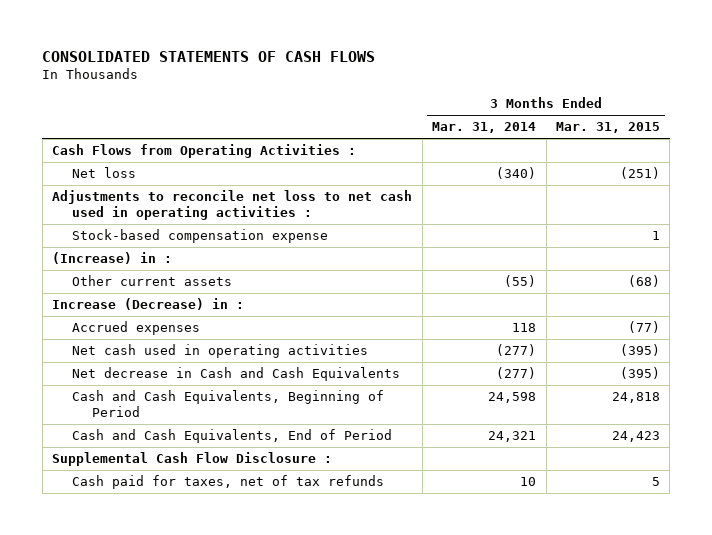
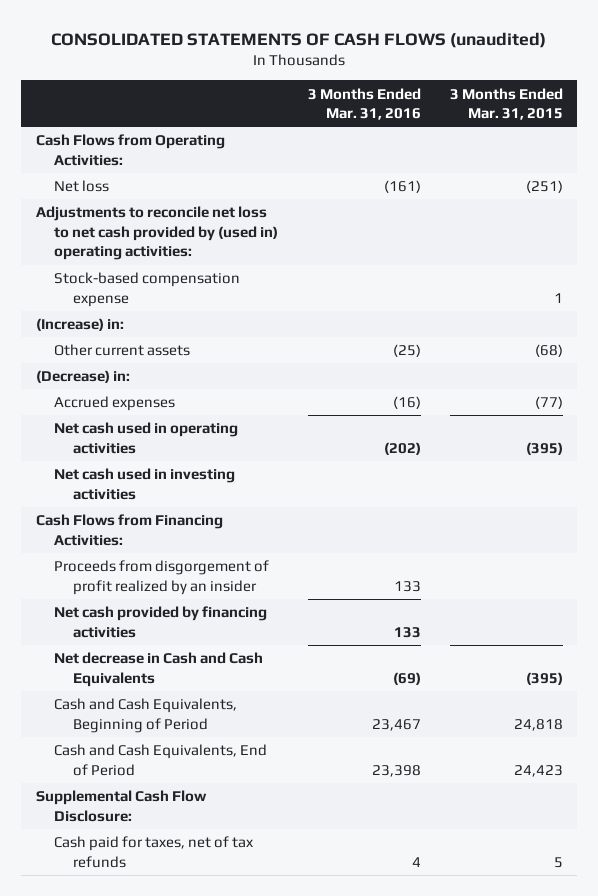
- CONSOLIDATED STATEMENTS OF CASH FLOWS
+ CONSOLIDATED STATEMENTS OF CASH FLOWS (unaudited)
- | 3 Months Ended Mar. 31, 2014 | 3 Months Ended Mar. 31, 2015
+ | 3 Months Ended Mar. 31, 2016 | 3 Months Ended Mar. 31, 2015
- Cash Flows from Operating Activities :
+ Cash Flows from Operating Activities:
- Adjustments to reconcile net loss to net cash used in operating activities :
+ Adjustments to reconcile net loss to net cash provided by (used in) operating activities:
- (Increase) in :
+ (Increase) in:
- Increase (Decrease) in :
+ (Decrease) in:
+ Net cash used in investing activities
+ Cash Flows from Financing Activities:
+ Proceeds from disgorgement of profit realized by an insider | 133 |
+ Net cash provided by financing activities | 133 |
- Supplemental Cash Flow Disclosure :
+ Supplemental Cash Flow Disclosure:

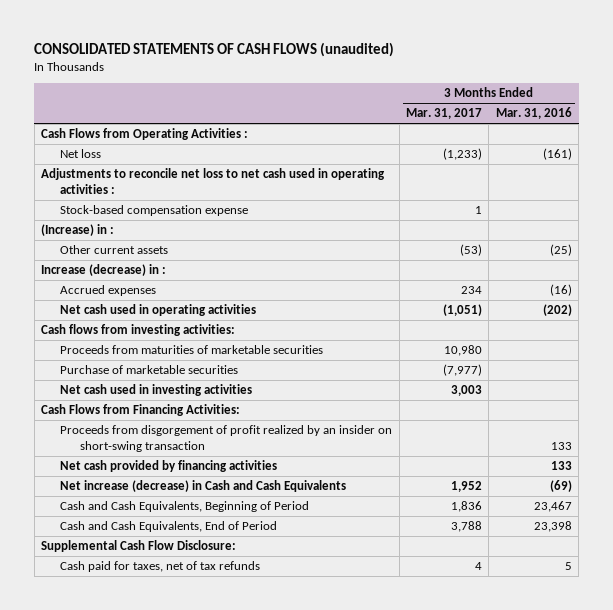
- | 3 Months Ended Mar. 31, 2016 | 3 Months Ended Mar. 31, 2015
+ | 3 Months Ended Mar. 31, 2017 | 3 Months Ended Mar. 31, 2016
- Cash Flows from Operating Activities:
+ Cash Flows from Operating Activities :
- Adjustments to reconcile net loss to net cash provided by (used in) operating activities:
+ Adjustments to reconcile net loss to net cash used in operating activities :
- (Increase) in:
+ (Increase) in :
- (Decrease) in:
+ Increase (decrease) in :
+ Cash flows from investing activities:
+ Proceeds from maturities of marketable securities | 10,980 |
+ Purchase of marketable securities | (7,977) |
- Proceeds from disgorgement of profit realized by an insider | 133 |
+ Proceeds from disgorgement of profit realized by an insider on short-swing transaction | | 133
- Net decrease in Cash and Cash Equivalents | (69) | (395)
+ Net increase (decrease) in Cash and Cash Equivalents | 1,952 | (69)
- Cash paid for taxes, net of tax refunds | 4 | 5
+ Cash paid for taxes, net of tax refunds | 4 | 5

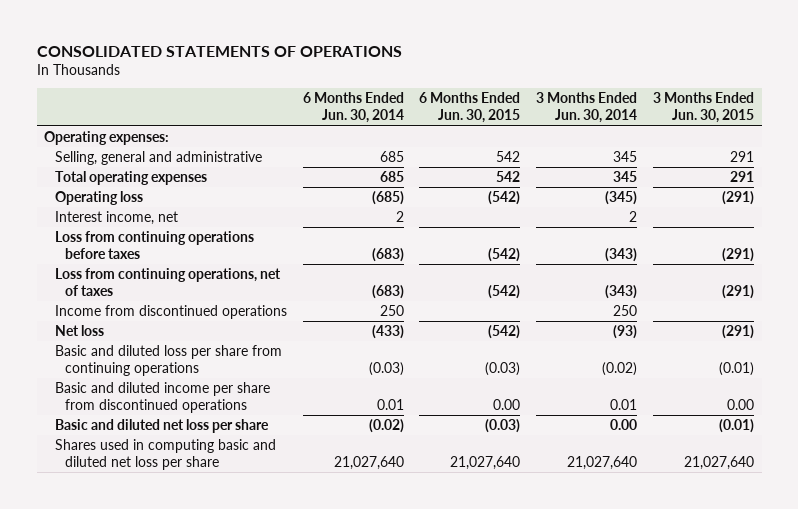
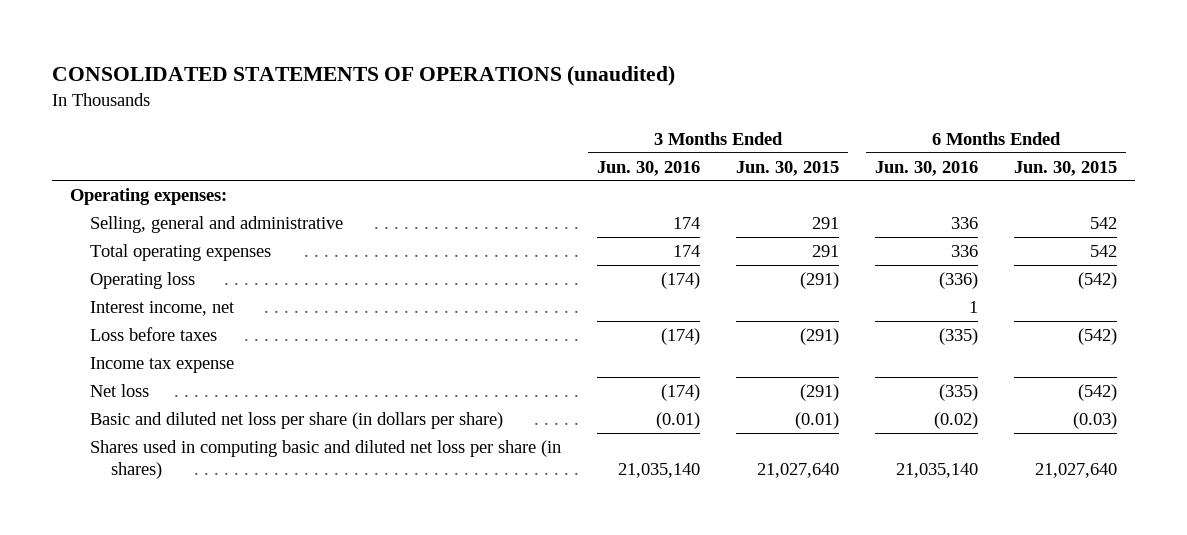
- CONSOLIDATED STATEMENTS OF OPERATIONS
+ CONSOLIDATED STATEMENTS OF OPERATIONS (unaudited)
- | 6 Months Ended Jun. 30, 2014 | 6 Months Ended Jun. 30, 2015 | 3 Months Ended Jun. 30, 2014 | 3 Months Ended Jun. 30, 2015
+ | 3 Months Ended Jun. 30, 2016 | 3 Months Ended Jun. 30, 2015 | 6 Months Ended Jun. 30, 2016 | 6 Months Ended Jun. 30, 2015
- Loss from continuing operations before taxes | (683) | (542) | (343) | (291)
- Loss from continuing operations, net of taxes | (683) | (542) | (343) | (291)
- Income from discontinued operations | 250 | | 250 |
+ Loss before taxes | (174) | (291) | (335) | (542)
+ Income tax expense
- Basic and diluted loss per share from continuing operations | (0.03) | (0.03) | (0.02) | (0.01)
- Basic and diluted income per share from discontinued operations | 0.01 | 0.00 | 0.01 | 0.00
- Basic and diluted net loss per share | (0.02) | (0.03) | 0.00 | (0.01)
- Shares used in computing basic and diluted net loss per share | 21,027,640 | 21,027,640 | 21,027,640 | 21,027,640
+ Basic and diluted net loss per share (in dollars per share) | (0.01) | (0.01) | (0.02) | (0.03)
+ Shares used in computing basic and diluted net loss per share (in shares) | 21,035,140 | 21,027,640 | 21,035,140 | 21,027,640

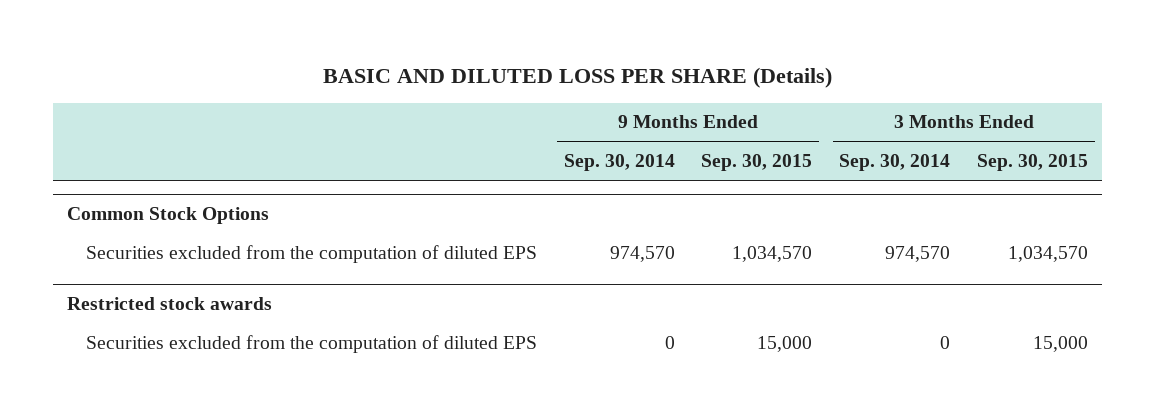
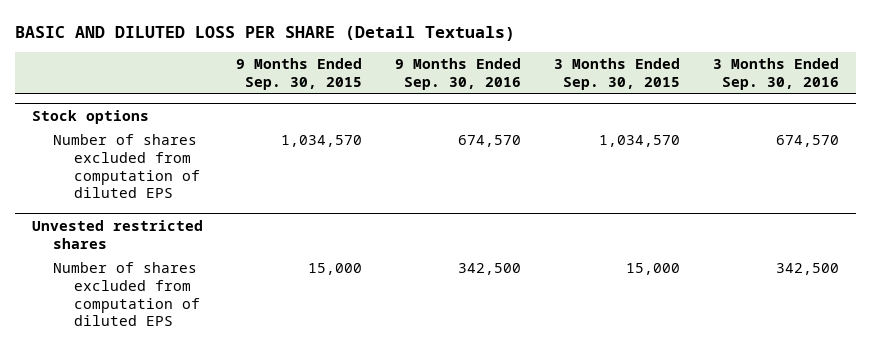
- BASIC AND DILUTED LOSS PER SHARE (Details)
+ BASIC AND DILUTED LOSS PER SHARE (Detail Textuals)
- | 9 Months Ended Sep. 30, 2014 | 9 Months Ended Sep. 30, 2015 | 3 Months Ended Sep. 30, 2014 | 3 Months Ended Sep. 30, 2015
+ | 9 Months Ended Sep. 30, 2015 | 9 Months Ended Sep. 30, 2016 | 3 Months Ended Sep. 30, 2015 | 3 Months Ended Sep. 30, 2016
- Common Stock Options
- Securities excluded from the computation of diluted EPS | 974,570 | 1,034,570 | 974,570 | 1,034,570
- Restricted stock awards
- Securities excluded from the computation of diluted EPS | 0 | 15,000 | 0 | 15,000
+ Stock options
+ Number of shares excluded from computation of diluted EPS | 1,034,570 | 674,570 | 1,034,570 | 674,570
+ Unvested restricted shares
+ Number of shares excluded from computation of diluted EPS | 15,000 | 342,500 | 15,000 | 342,500

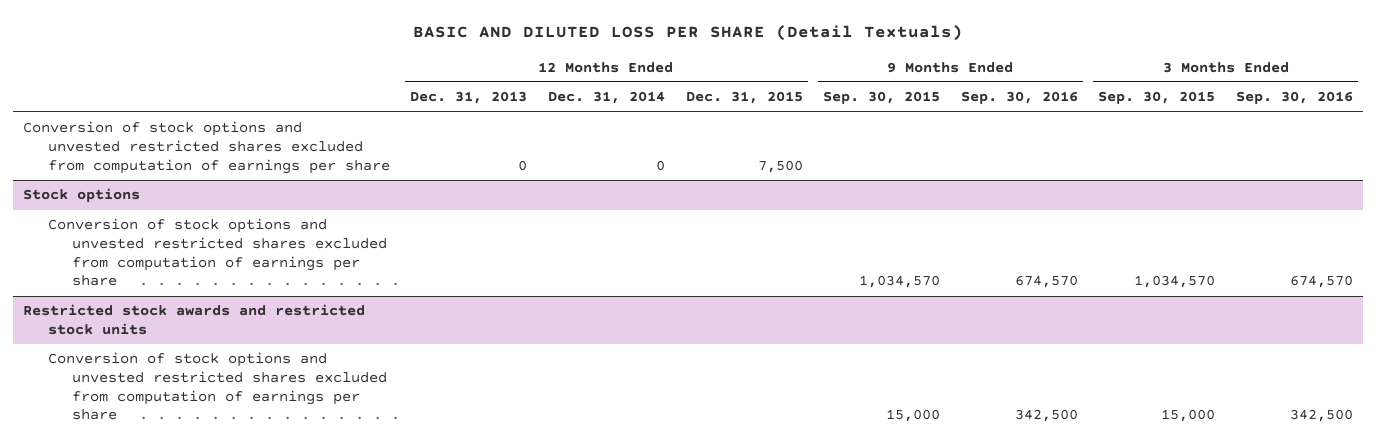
- | 9 Months Ended Sep. 30, 2015 | 9 Months Ended Sep. 30, 2016 | 3 Months Ended Sep. 30, 2015 | 3 Months Ended Sep. 30, 2016
+ | 12 Months Ended Dec. 31, 2013 | 12 Months Ended Dec. 31, 2014 | 12 Months Ended Dec. 31, 2015 | 9 Months Ended Sep. 30, 2015 | 9 Months Ended Sep. 30, 2016 | 3 Months Ended Sep. 30, 2015 | 3 Months Ended Sep. 30, 2016
+ Conversion of stock options and unvested restricted shares excluded from computation of earnings per share | 0 | 0 | 7,500 | | | |
@ Stock options
- Number of shares excluded from computation of diluted EPS | 1,034,570 | 674,570 | 1,034,570 | 674,570
- Unvested restricted shares
- Number of shares excluded from computation of diluted EPS | 15,000 | 342,500 | 15,000 | 342,500
@ Stock options
+ Conversion of stock options and unvested restricted shares excluded from computation of earnings per share | | | | 1,034,570 | 674,570 | 1,034,570 | 674,570
+ Restricted stock awards and restricted stock units
+ Conversion of stock options and unvested restricted shares excluded from computation of earnings per share | | | | 15,000 | 342,500 | 15,000 | 342,500

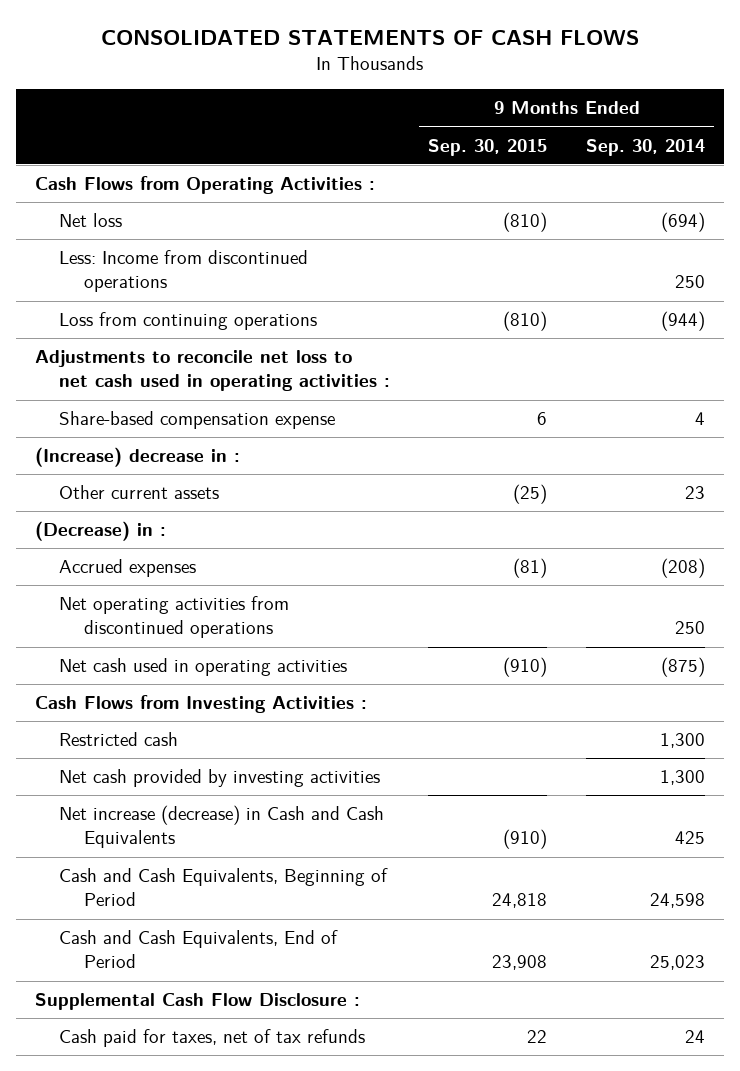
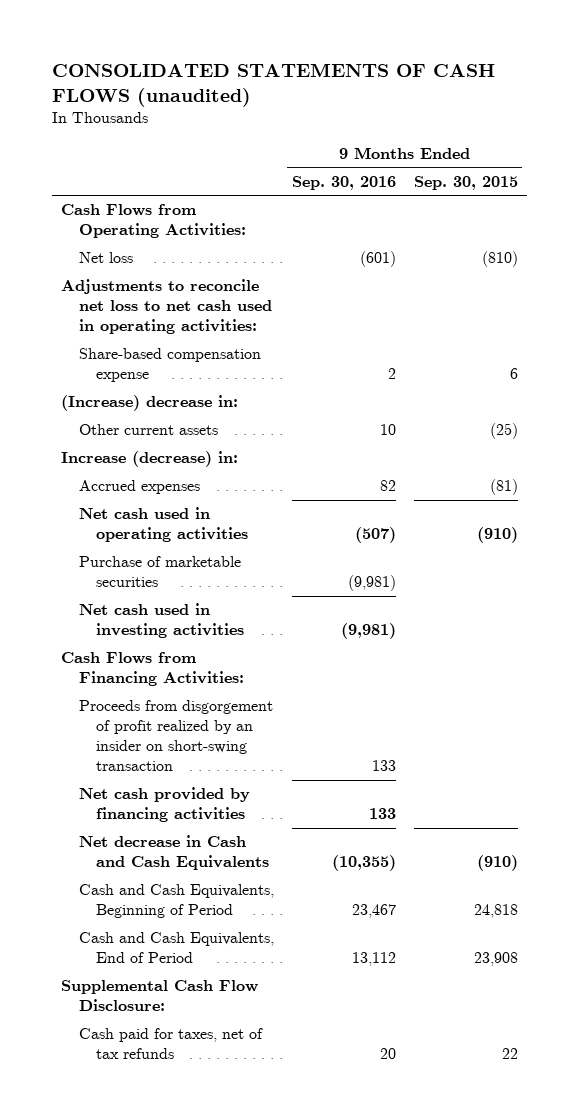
- CONSOLIDATED STATEMENTS OF CASH FLOWS
+ CONSOLIDATED STATEMENTS OF CASH FLOWS (unaudited)
- | 9 Months Ended Sep. 30, 2015 | 9 Months Ended Sep. 30, 2014
+ | 9 Months Ended Sep. 30, 2016 | 9 Months Ended Sep. 30, 2015
- Cash Flows from Operating Activities :
+ Cash Flows from Operating Activities:
- Less: Income from discontinued operations | | 250
- Loss from continuing operations | (810) | (944)
- Adjustments to reconcile net loss to net cash used in operating activities :
+ Adjustments to reconcile net loss to net cash used in operating activities:
- (Increase) decrease in :
+ (Increase) decrease in:
- (Decrease) in :
+ Increase (decrease) in:
- Net operating activities from discontinued operations | | 250
- Cash Flows from Investing Activities :
- Restricted cash | | 1,300
- Net cash provided by investing activities | | 1,300
- Net increase (decrease) in Cash and Cash Equivalents | (910) | 425
+ Purchase of marketable securities | (9,981) |
+ Net cash used in investing activities | (9,981) |
+ Cash Flows from Financing Activities:
+ Proceeds from disgorgement of profit realized by an insider on short-swing transaction | 133 |
+ Net cash provided by financing activities | 133 |
+ Net decrease in Cash and Cash Equivalents | (10,355) | (910)
- Supplemental Cash Flow Disclosure :
+ Supplemental Cash Flow Disclosure:

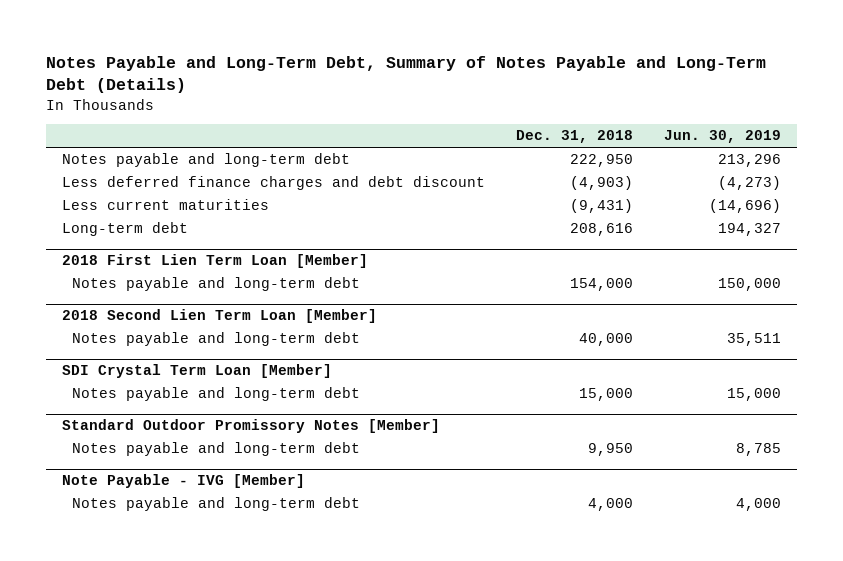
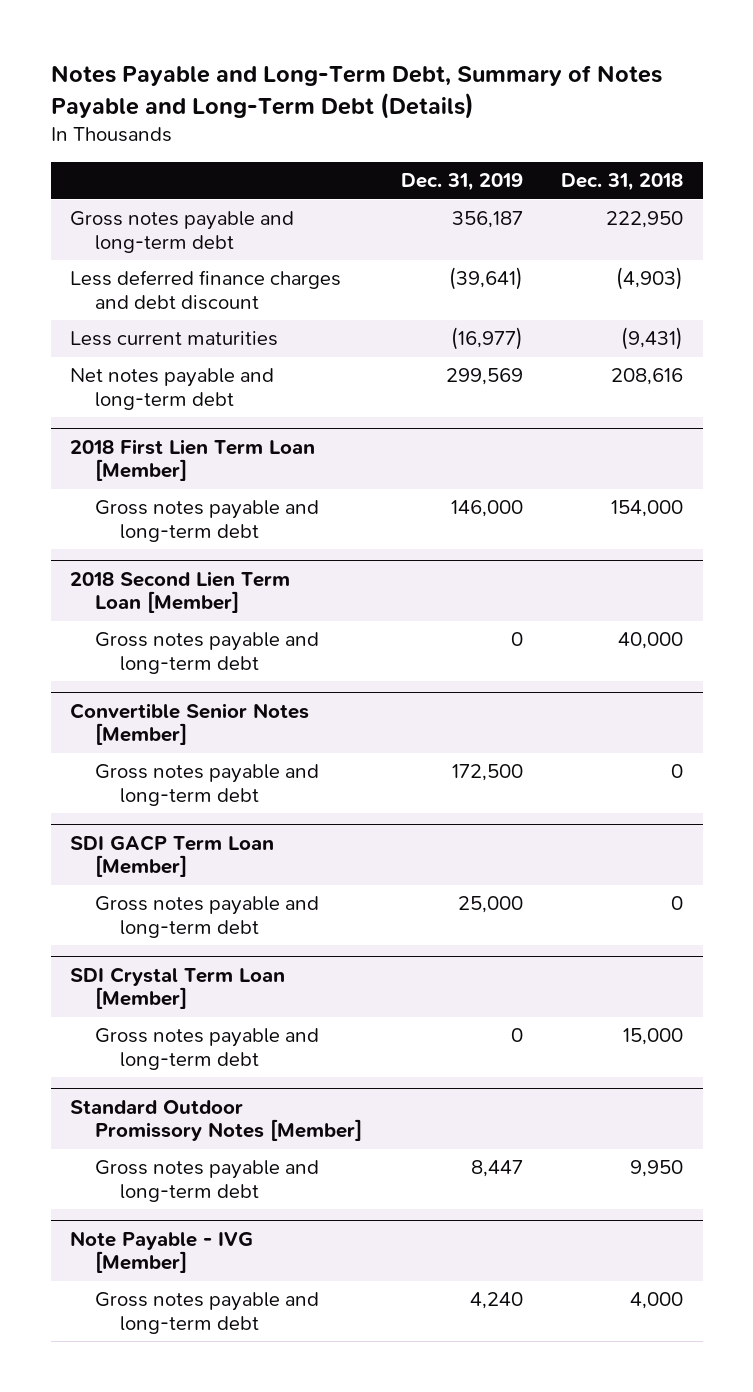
- | Dec. 31, 2018 | Jun. 30, 2019
+ | Dec. 31, 2019 | Dec. 31, 2018
- Notes payable and long-term debt | 222,950 | 213,296
+ Gross notes payable and long-term debt | 356,187 | 222,950
- Long-term debt | 208,616 | 194,327
+ Net notes payable and long-term debt | 299,569 | 208,616
@ 2018 First Lien Term Loan [Member]
- Notes payable and long-term debt | 154,000 | 150,000
+ Gross notes payable and long-term debt | 146,000 | 154,000
@ 2018 Second Lien Term Loan [Member]
- Notes payable and long-term debt | 40,000 | 35,511
+ Gross notes payable and long-term debt | 0 | 40,000
+ Convertible Senior Notes [Member]
+ Gross notes payable and long-term debt | 172,500 | 0
+ SDI GACP Term Loan [Member]
+ Gross notes payable and long-term debt | 25,000 | 0
@ SDI Crystal Term Loan [Member]
- Notes payable and long-term debt | 15,000 | 15,000
+ Gross notes payable and long-term debt | 0 | 15,000
@ Standard Outdoor Promissory Notes [Member]
- Notes payable and long-term debt | 9,950 | 8,785
+ Gross notes payable and long-term debt | 8,447 | 9,950
@ Note Payable - IVG [Member]
- Notes payable and long-term debt | 4,000 | 4,000
+ Gross notes payable and long-term debt | 4,240 | 4,000

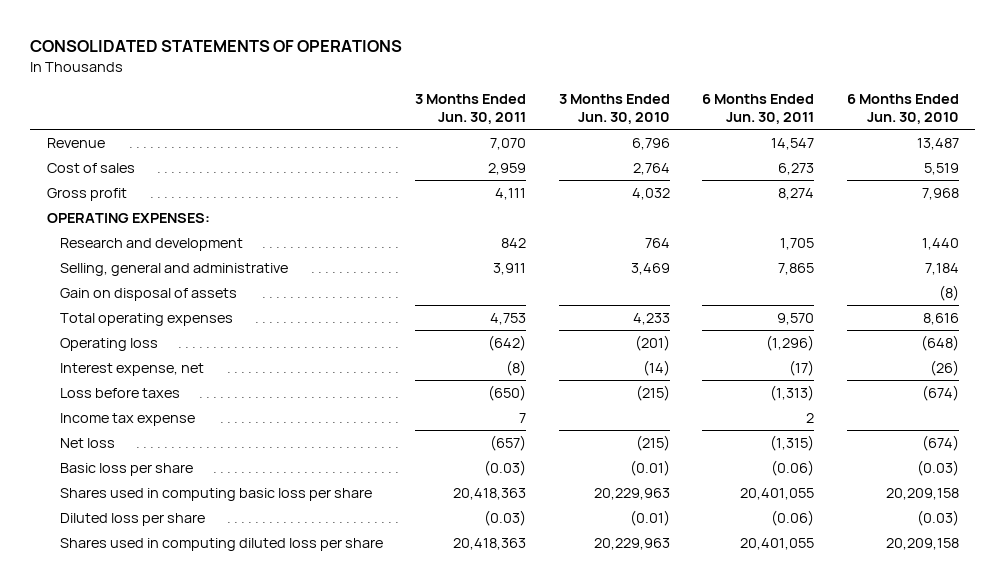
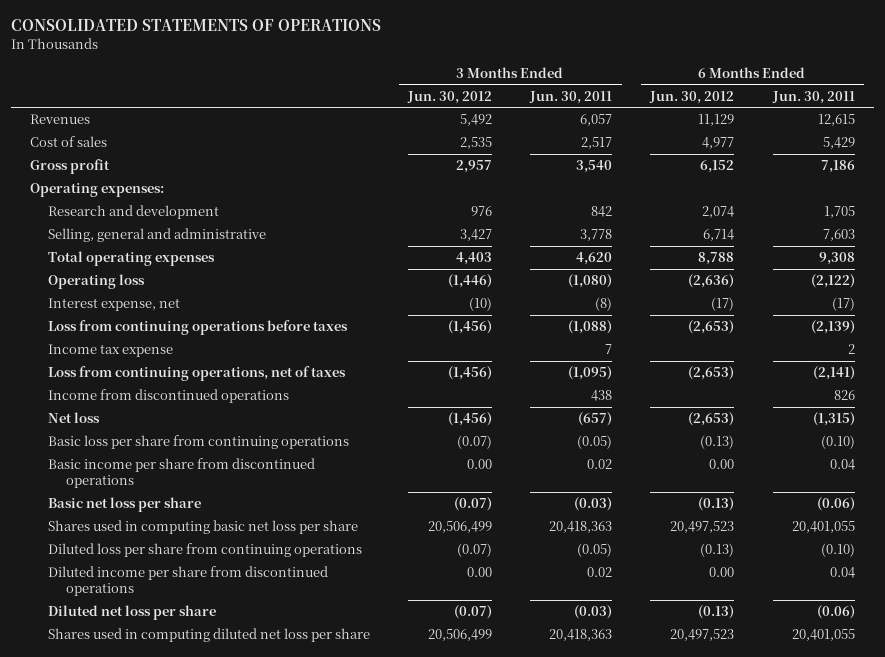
- | 3 Months Ended Jun. 30, 2011 | 3 Months Ended Jun. 30, 2010 | 6 Months Ended Jun. 30, 2011 | 6 Months Ended Jun. 30, 2010
+ | 3 Months Ended Jun. 30, 2012 | 3 Months Ended Jun. 30, 2011 | 6 Months Ended Jun. 30, 2012 | 6 Months Ended Jun. 30, 2011
- Revenue | 7,070 | 6,796 | 14,547 | 13,487
- Cost of sales | 2,959 | 2,764 | 6,273 | 5,519
- Gross profit | 4,111 | 4,032 | 8,274 | 7,968
- OPERATING EXPENSES:
+ Revenues | 5,492 | 6,057 | 11,129 | 12,615
+ Cost of sales | 2,535 | 2,517 | 4,977 | 5,429
+ Gross profit | 2,957 | 3,540 | 6,152 | 7,186
+ Operating expenses:
- Selling, general and administrative | 3,911 | 3,469 | 7,865 | 7,184
- Gain on disposal of assets | | | | (8)
- Total operating expenses | 4,753 | 4,233 | 9,570 | 8,616
- Operating loss | (642) | (201) | (1,296) | (648)
+ Selling, general and administrative | 3,427 | 3,778 | 6,714 | 7,603
+ Total operating expenses | 4,403 | 4,620 | 8,788 | 9,308
+ Operating loss | (1,446) | (1,080) | (2,636) | (2,122)
- Loss before taxes | (650) | (215) | (1,313) | (674)
+ Loss from continuing operations before taxes | (1,456) | (1,088) | (2,653) | (2,139)
+ Loss from continuing operations, net of taxes | (1,456) | (1,095) | (2,653) | (2,141)
+ Income from discontinued operations | | 438 | | 826
- Basic loss per share | (0.03) | (0.01) | (0.06) | (0.03)
- Shares used in computing basic loss per share | 20,418,363 | 20,229,963 | 20,401,055 | 20,209,158
- Diluted loss per share | (0.03) | (0.01) | (0.06) | (0.03)
- Shares used in computing diluted loss per share | 20,418,363 | 20,229,963 | 20,401,055 | 20,209,158
+ Basic loss per share from continuing operations | (0.07) | (0.05) | (0.13) | (0.10)
+ Basic income per share from discontinued operations | 0.00 | 0.02 | 0.00 | 0.04
+ Basic net loss per share | (0.07) | (0.03) | (0.13) | (0.06)
+ Shares used in computing basic net loss per share | 20,506,499 | 20,418,363 | 20,497,523 | 20,401,055
+ Diluted loss per share from continuing operations | (0.07) | (0.05) | (0.13) | (0.10)
+ Diluted income per share from discontinued operations | 0.00 | 0.02 | 0.00 | 0.04
+ Diluted net loss per share | (0.07) | (0.03) | (0.13) | (0.06)
+ Shares used in computing diluted net loss per share | 20,506,499 | 20,418,363 | 20,497,523 | 20,401,055

